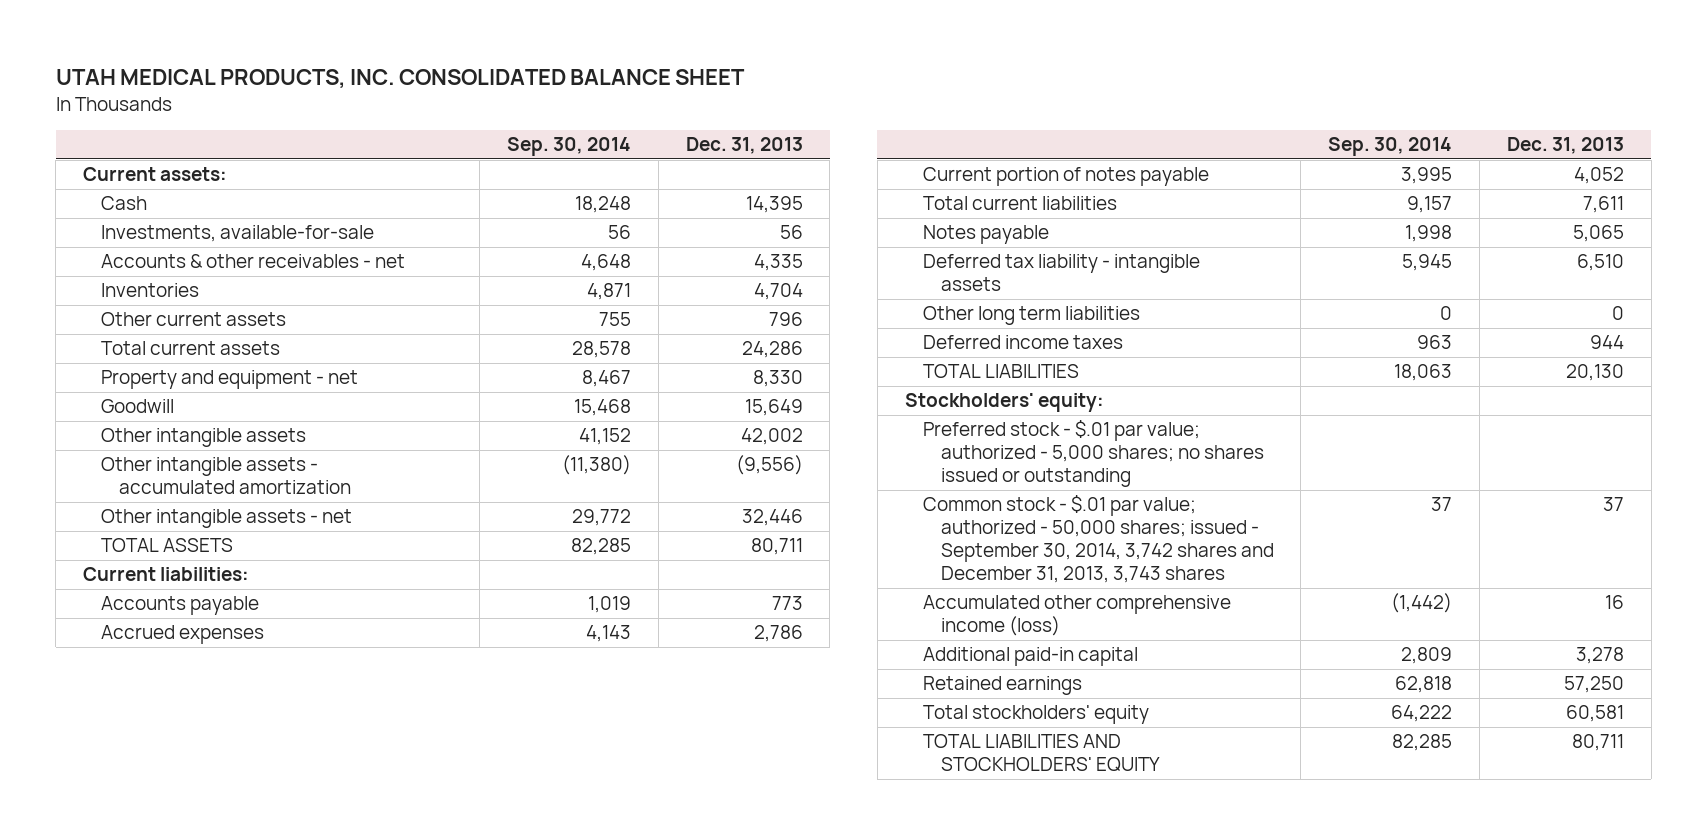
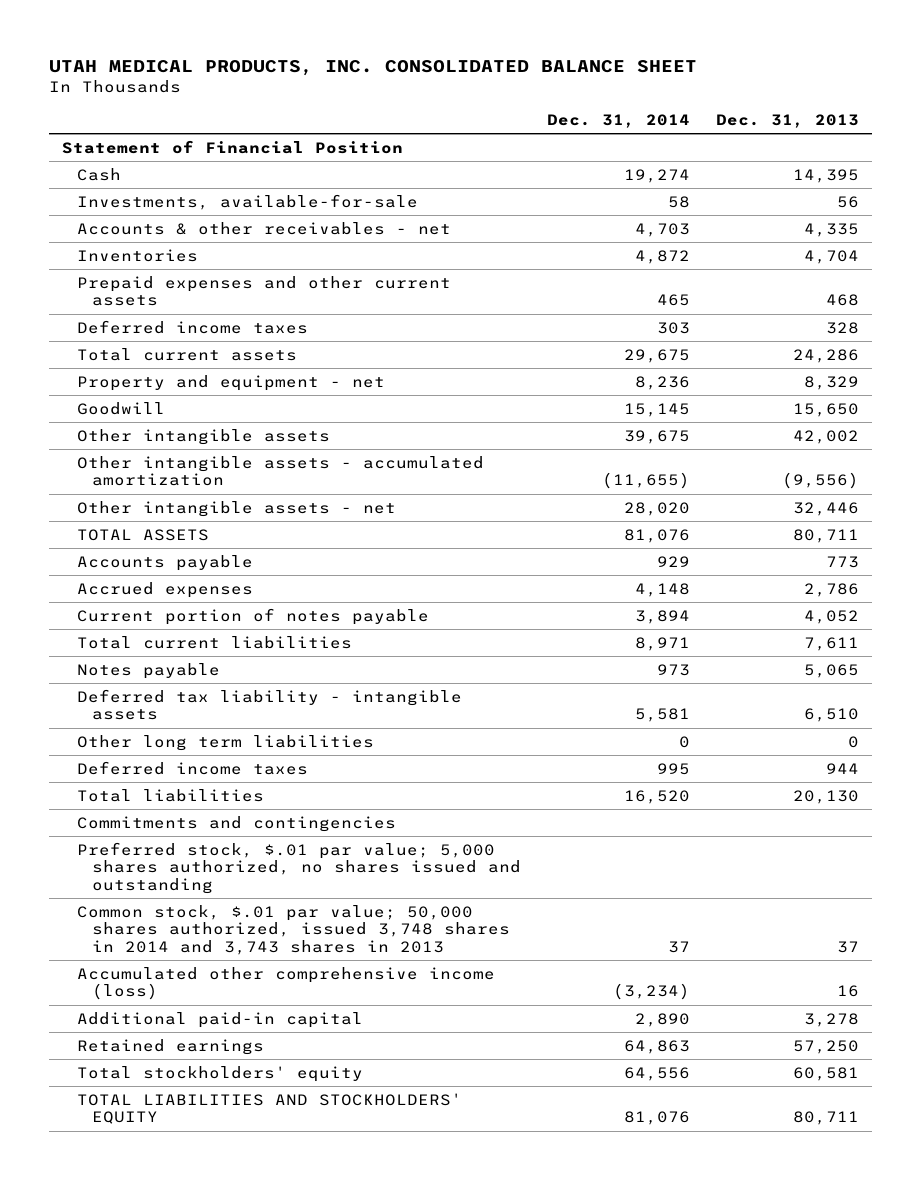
- | Sep. 30, 2014 | Dec. 31, 2013
+ | Dec. 31, 2014 | Dec. 31, 2013
- Current assets:
+ Statement of Financial Position
- Other current assets | 755 | 796
+ Prepaid expenses and other current assets | 465 | 468
+ Deferred income taxes | 303 | 328
- Property and equipment - net | 8,467 | 8,330
- Goodwill | 15,468 | 15,649
+ Property and equipment - net | 8,236 | 8,329
+ Goodwill | 15,145 | 15,650
- Current liabilities:
- TOTAL LIABILITIES | 18,063 | 20,130
- Stockholders' equity:
- Preferred stock - $.01 par value; authorized - 5,000 shares; no shares issued or outstanding
- Common stock - $.01 par value; authorized - 50,000 shares; issued - September 30, 2014, 3,742 shares and December 31, 2013, 3,743 shares | 37 | 37
+ Total liabilities | 16,520 | 20,130
+ Commitments and contingencies
+ Preferred stock, $.01 par value; 5,000 shares authorized, no shares issued and outstanding
+ Common stock, $.01 par value; 50,000 shares authorized, issued 3,748 shares in 2014 and 3,743 shares in 2013 | 37 | 37

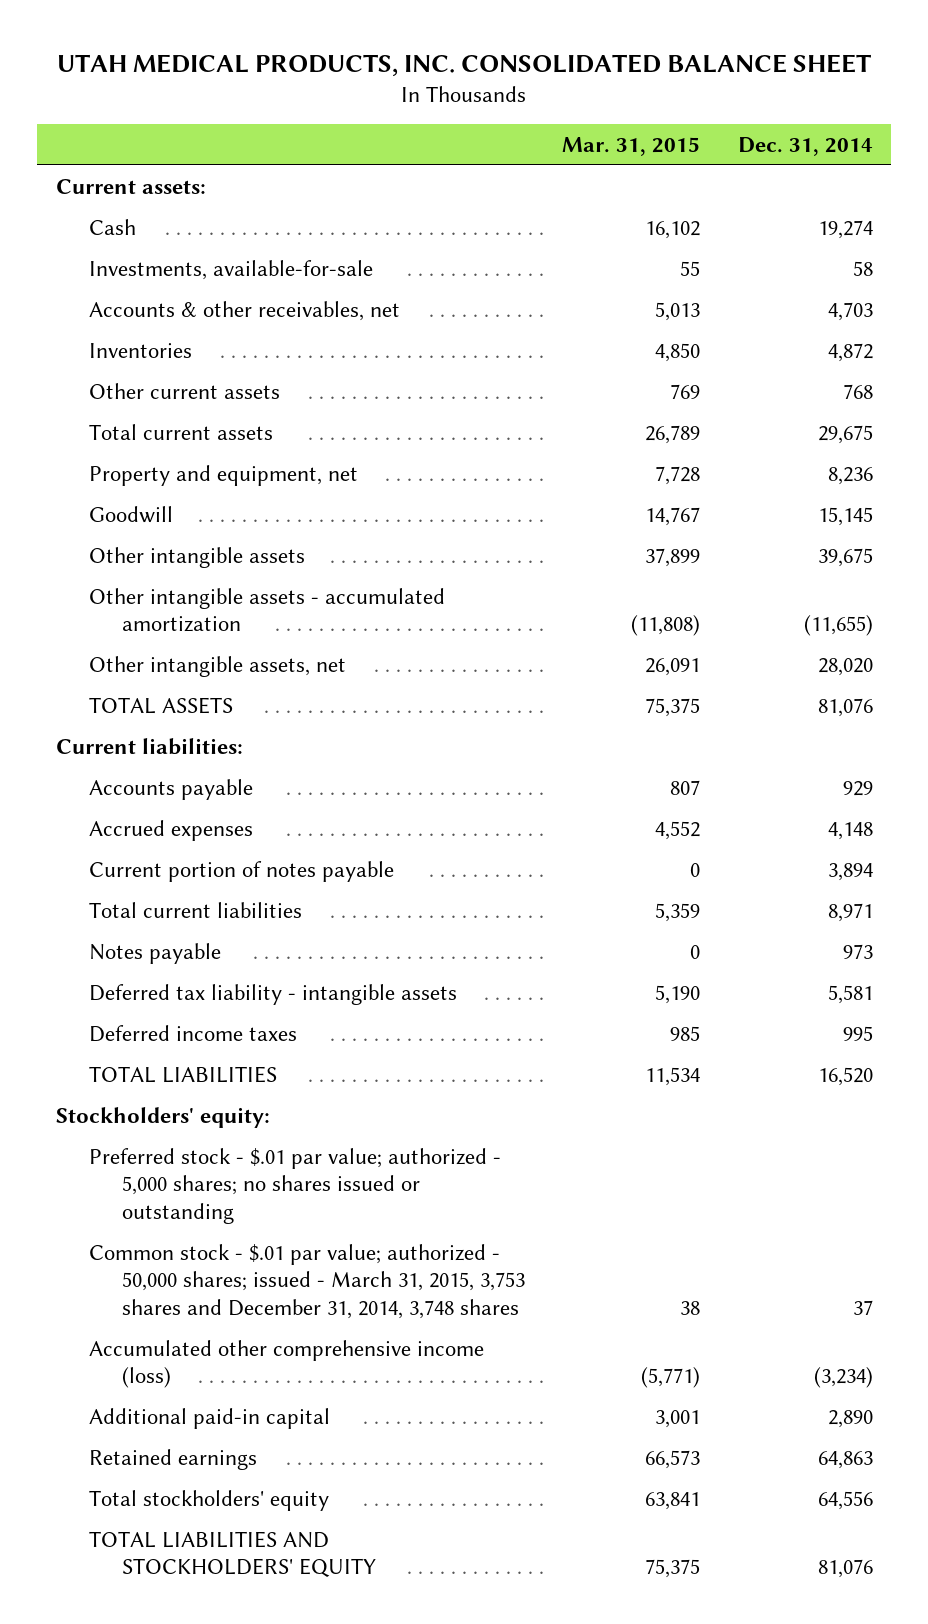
- | Dec. 31, 2014 | Dec. 31, 2013
+ | Mar. 31, 2015 | Dec. 31, 2014
- Statement of Financial Position
+ Current assets:
- Accounts & other receivables - net | 4,703 | 4,335
+ Accounts & other receivables, net | 5,013 | 4,703
- Prepaid expenses and other current assets | 465 | 468
- Deferred income taxes | 303 | 328
+ Other current assets | 769 | 768
- Property and equipment - net | 8,236 | 8,329
+ Property and equipment, net | 7,728 | 8,236
- Other intangible assets - net | 28,020 | 32,446
+ Other intangible assets, net | 26,091 | 28,020
+ Current liabilities:
- Other long term liabilities | 0 | 0
- Total liabilities | 16,520 | 20,130
- Commitments and contingencies
- Preferred stock, $.01 par value; 5,000 shares authorized, no shares issued and outstanding
- Common stock, $.01 par value; 50,000 shares authorized, issued 3,748 shares in 2014 and 3,743 shares in 2013 | 37 | 37
+ TOTAL LIABILITIES | 11,534 | 16,520
+ Stockholders' equity:
+ Preferred stock - $.01 par value; authorized - 5,000 shares; no shares issued or outstanding
+ Common stock - $.01 par value; authorized - 50,000 shares; issued - March 31, 2015, 3,753 shares and December 31, 2014, 3,748 shares | 38 | 37

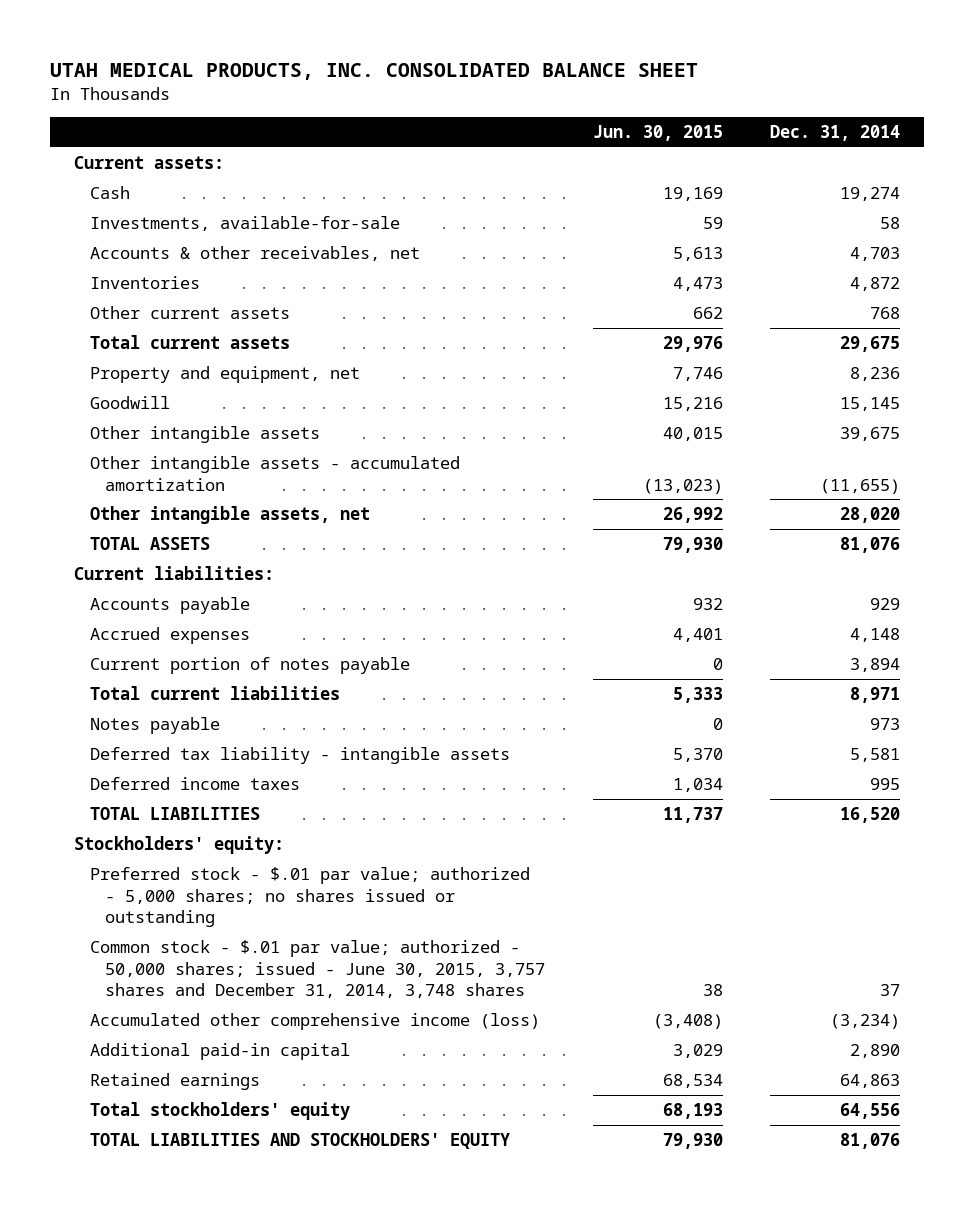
- | Mar. 31, 2015 | Dec. 31, 2014
+ | Jun. 30, 2015 | Dec. 31, 2014
- Common stock - $.01 par value; authorized - 50,000 shares; issued - March 31, 2015, 3,753 shares and December 31, 2014, 3,748 shares | 38 | 37
+ Common stock - $.01 par value; authorized - 50,000 shares; issued - June 30, 2015, 3,757 shares and December 31, 2014, 3,748 shares | 38 | 37

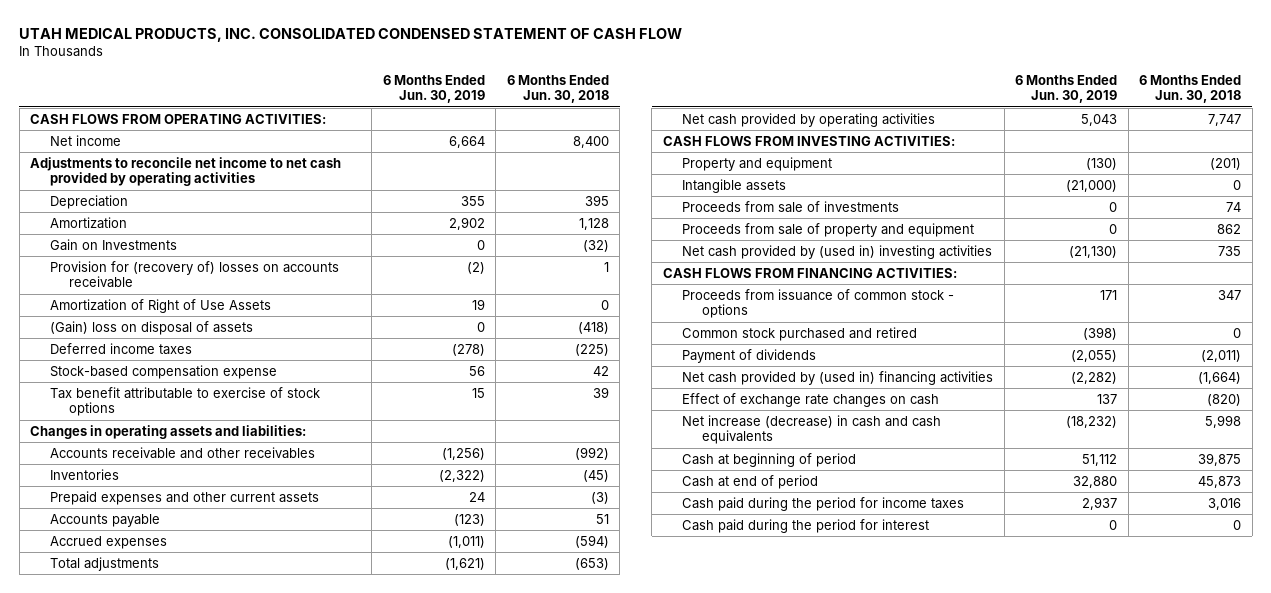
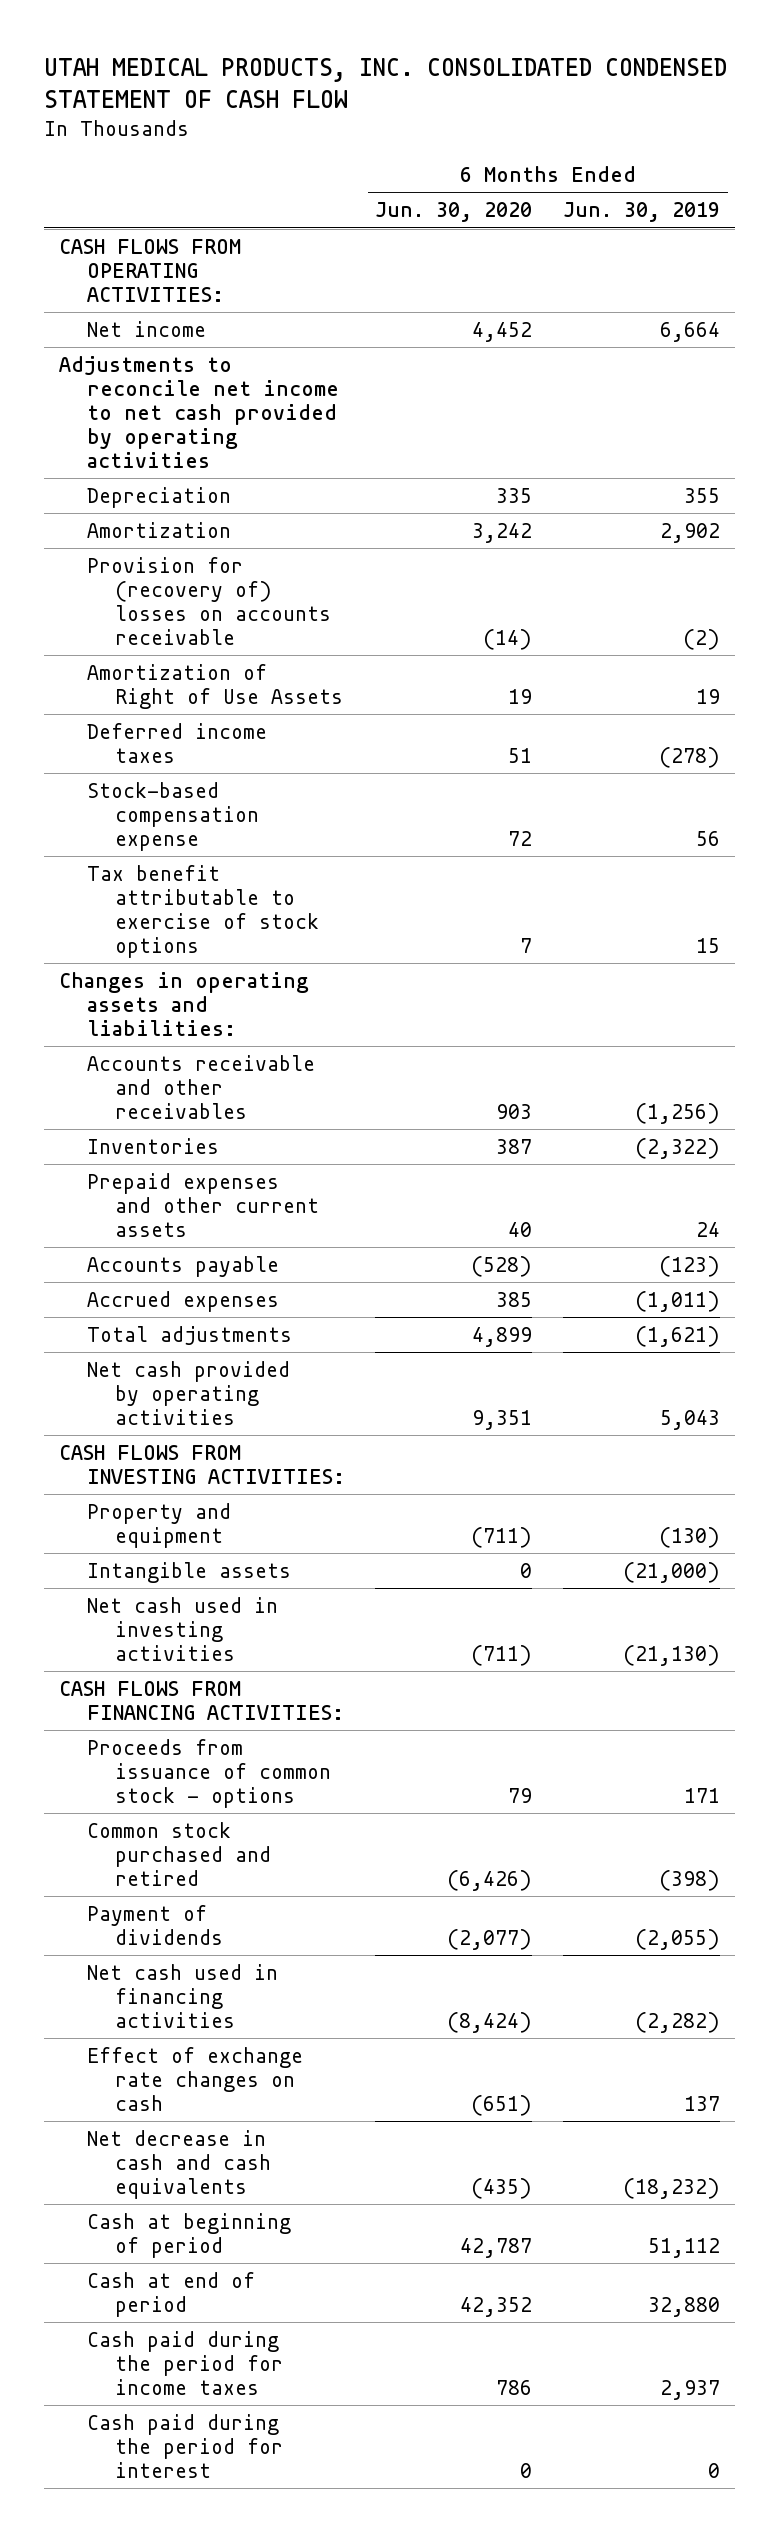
- | 6 Months Ended Jun. 30, 2019 | 6 Months Ended Jun. 30, 2018
+ | 6 Months Ended Jun. 30, 2020 | 6 Months Ended Jun. 30, 2019
- Gain on Investments | 0 | (32)
- (Gain) loss on disposal of assets | 0 | (418)
- Proceeds from sale of investments | 0 | 74
- Proceeds from sale of property and equipment | 0 | 862
- Net cash provided by (used in) investing activities | (21,130) | 735
+ Net cash used in investing activities | (711) | (21,130)
- Net cash provided by (used in) financing activities | (2,282) | (1,664)
+ Net cash used in financing activities | (8,424) | (2,282)
- Net increase (decrease) in cash and cash equivalents | (18,232) | 5,998
+ Net decrease in cash and cash equivalents | (435) | (18,232)

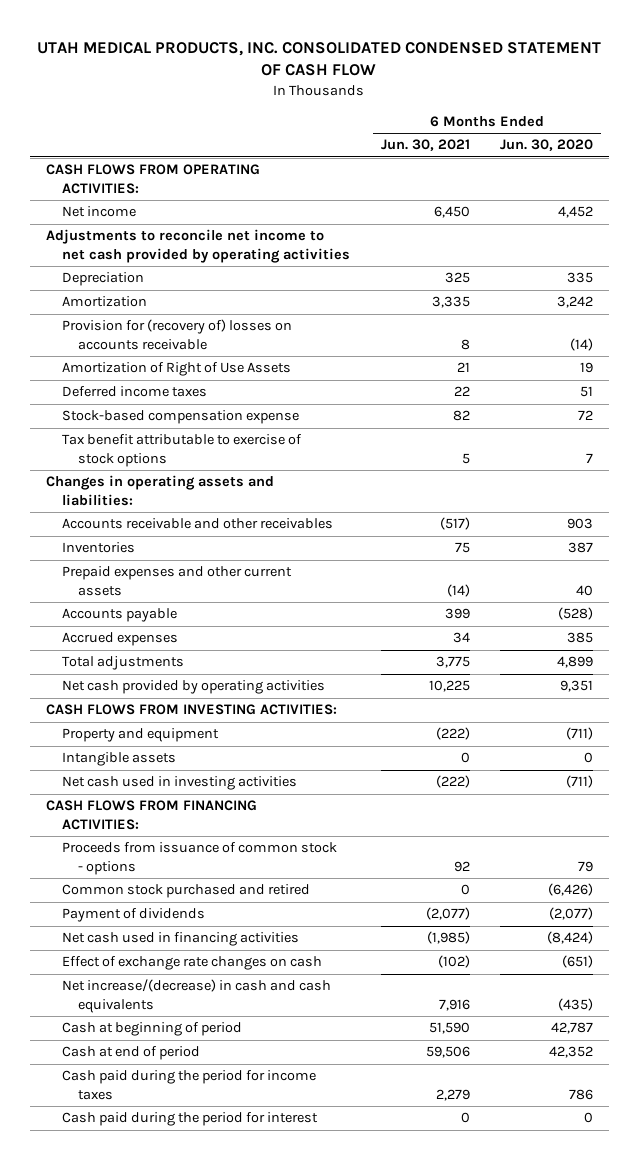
- | 6 Months Ended Jun. 30, 2020 | 6 Months Ended Jun. 30, 2019
+ | 6 Months Ended Jun. 30, 2021 | 6 Months Ended Jun. 30, 2020
- Net decrease in cash and cash equivalents | (435) | (18,232)
+ Net increase/(decrease) in cash and cash equivalents | 7,916 | (435)

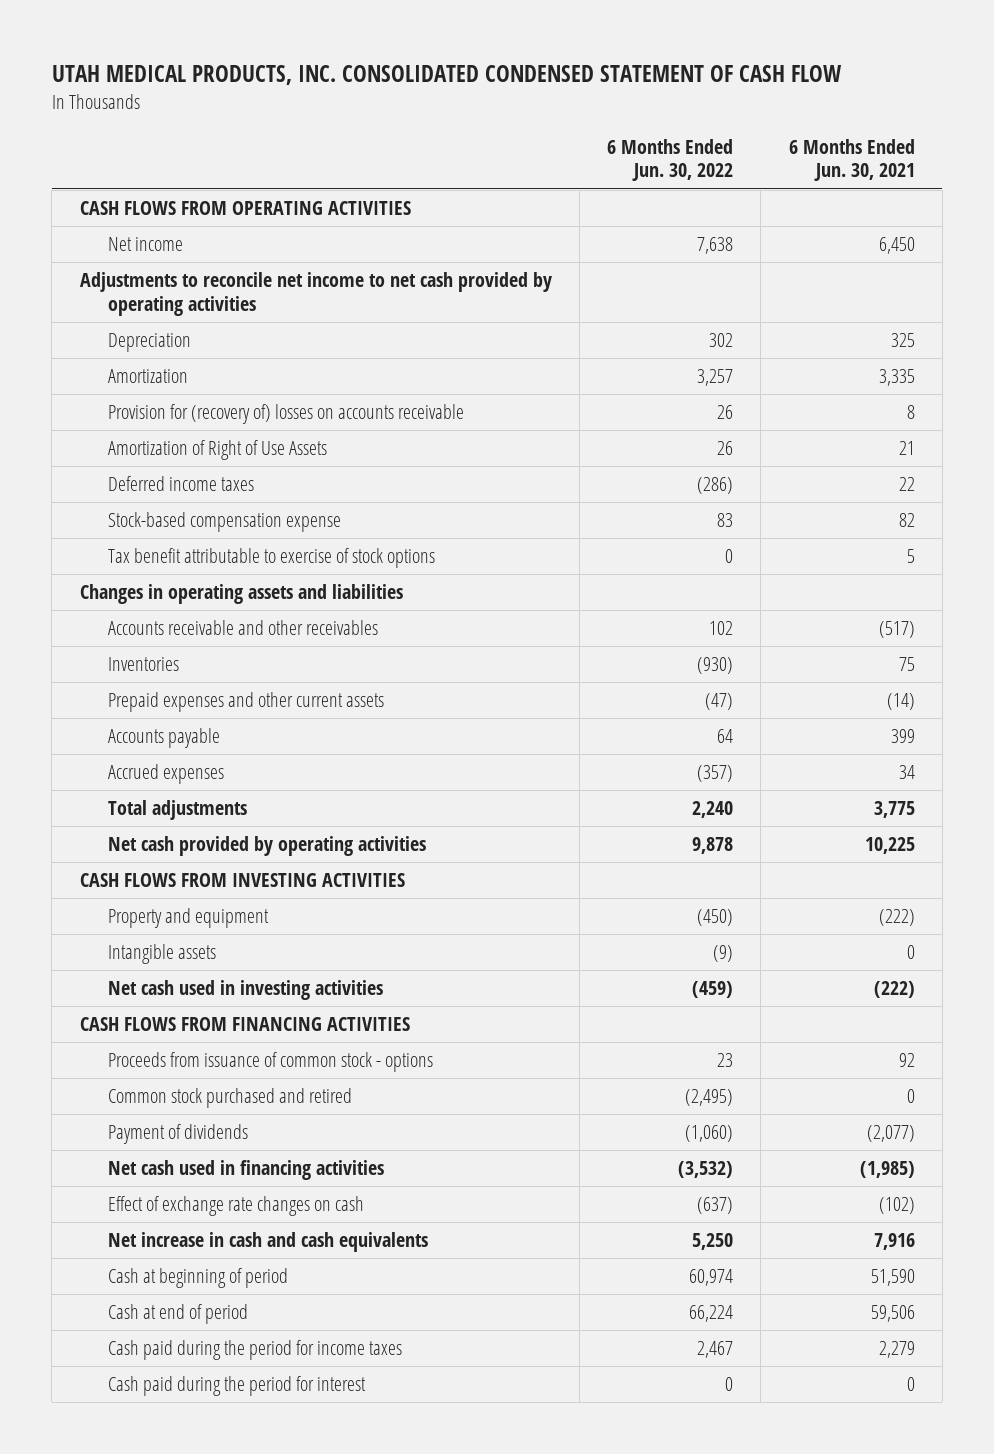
- | 6 Months Ended Jun. 30, 2021 | 6 Months Ended Jun. 30, 2020
+ | 6 Months Ended Jun. 30, 2022 | 6 Months Ended Jun. 30, 2021
- CASH FLOWS FROM OPERATING ACTIVITIES:
+ CASH FLOWS FROM OPERATING ACTIVITIES
- Changes in operating assets and liabilities:
+ Changes in operating assets and liabilities
- CASH FLOWS FROM INVESTING ACTIVITIES:
+ CASH FLOWS FROM INVESTING ACTIVITIES
- CASH FLOWS FROM FINANCING ACTIVITIES:
+ CASH FLOWS FROM FINANCING ACTIVITIES
- Net increase/(decrease) in cash and cash equivalents | 7,916 | (435)
+ Net increase in cash and cash equivalents | 5,250 | 7,916

